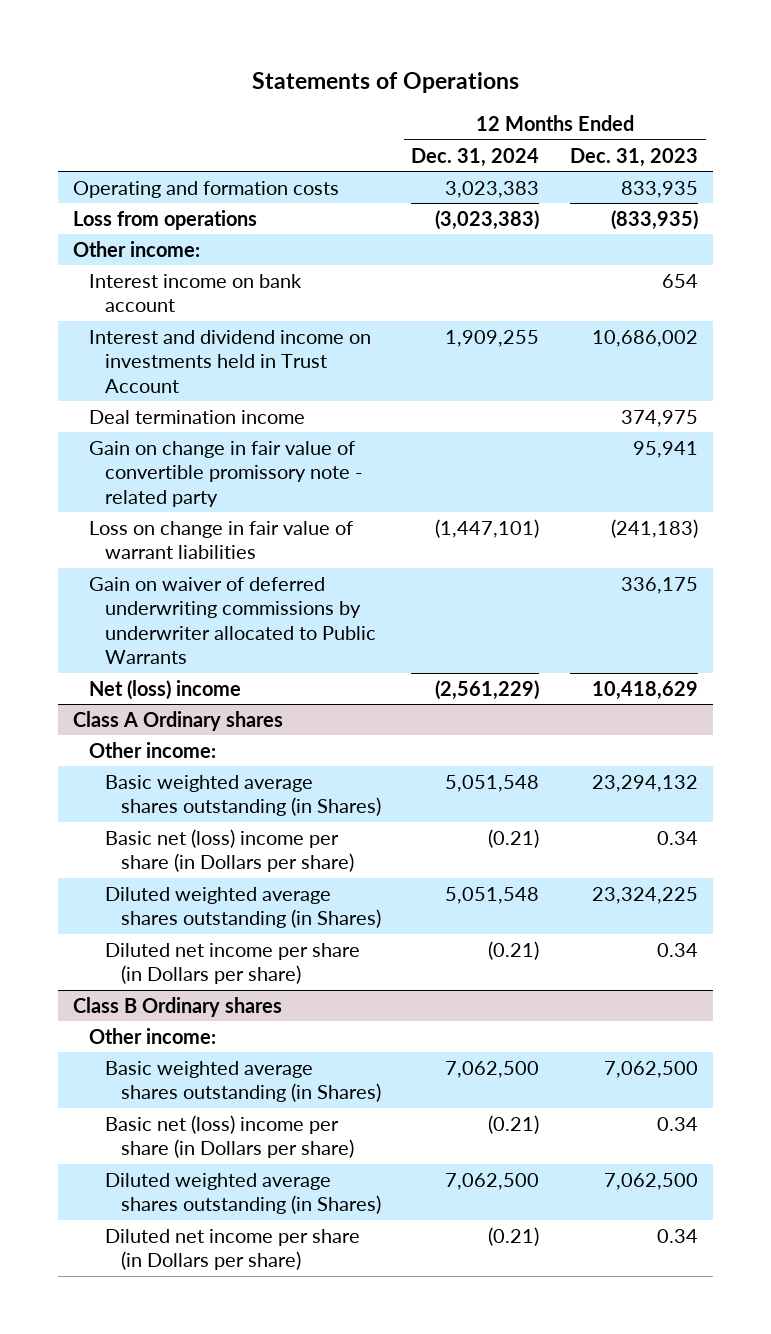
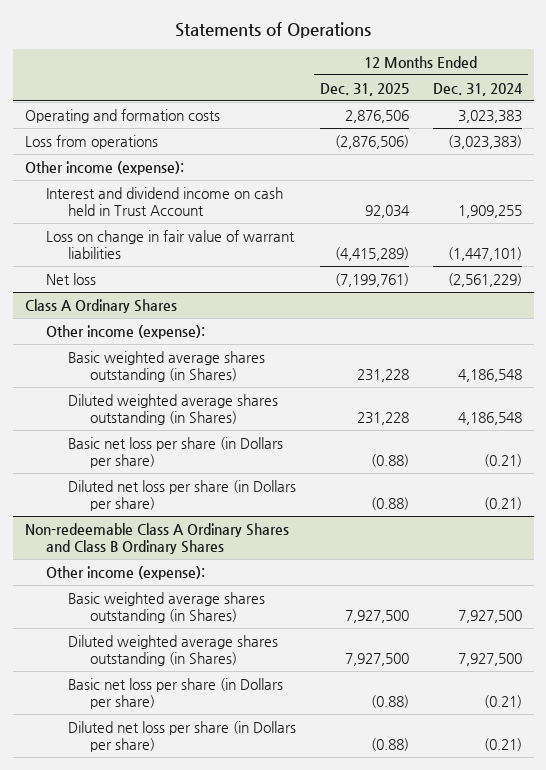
- | 12 Months Ended Dec. 31, 2024 | 12 Months Ended Dec. 31, 2023
+ | 12 Months Ended Dec. 31, 2025 | 12 Months Ended Dec. 31, 2024
- Other income:
- Interest income on bank account | | 654
- Interest and dividend income on investments held in Trust Account | 1,909,255 | 10,686,002
- Deal termination income | | 374,975
- Gain on change in fair value of convertible promissory note - related party | | 95,941
+ Other income (expense):
+ Interest and dividend income on cash held in Trust Account | 92,034 | 1,909,255
- Gain on waiver of deferred underwriting commissions by underwriter allocated to Public Warrants | | 336,175
- Net (loss) income | (2,561,229) | 10,418,629
- Class A Ordinary shares
- Other income:
- Basic weighted average shares outstanding (in Shares) | 5,051,548 | 23,294,132
- Basic net (loss) income per share (in Dollars per share) | (0.21) | 0.34
- Diluted weighted average shares outstanding (in Shares) | 5,051,548 | 23,324,225
- Diluted net income per share (in Dollars per share) | (0.21) | 0.34
- Class B Ordinary shares
- Other income:
- Basic weighted average shares outstanding (in Shares) | 7,062,500 | 7,062,500
- Basic net (loss) income per share (in Dollars per share) | (0.21) | 0.34
- Diluted weighted average shares outstanding (in Shares) | 7,062,500 | 7,062,500
- Diluted net income per share (in Dollars per share) | (0.21) | 0.34
+ Net loss | (7,199,761) | (2,561,229)
+ Class A Ordinary Shares
+ Other income (expense):
+ Basic weighted average shares outstanding (in Shares) | 231,228 | 4,186,548
+ Diluted weighted average shares outstanding (in Shares) | 231,228 | 4,186,548
+ Basic net loss per share (in Dollars per share) | (0.88) | (0.21)
+ Diluted net loss per share (in Dollars per share) | (0.88) | (0.21)
+ Non-redeemable Class A Ordinary Shares and Class B Ordinary Shares
+ Other income (expense):
+ Basic weighted average shares outstanding (in Shares) | 7,927,500 | 7,927,500
+ Diluted weighted average shares outstanding (in Shares) | 7,927,500 | 7,927,500
+ Basic net loss per share (in Dollars per share) | (0.88) | (0.21)
+ Diluted net loss per share (in Dollars per share) | (0.88) | (0.21)

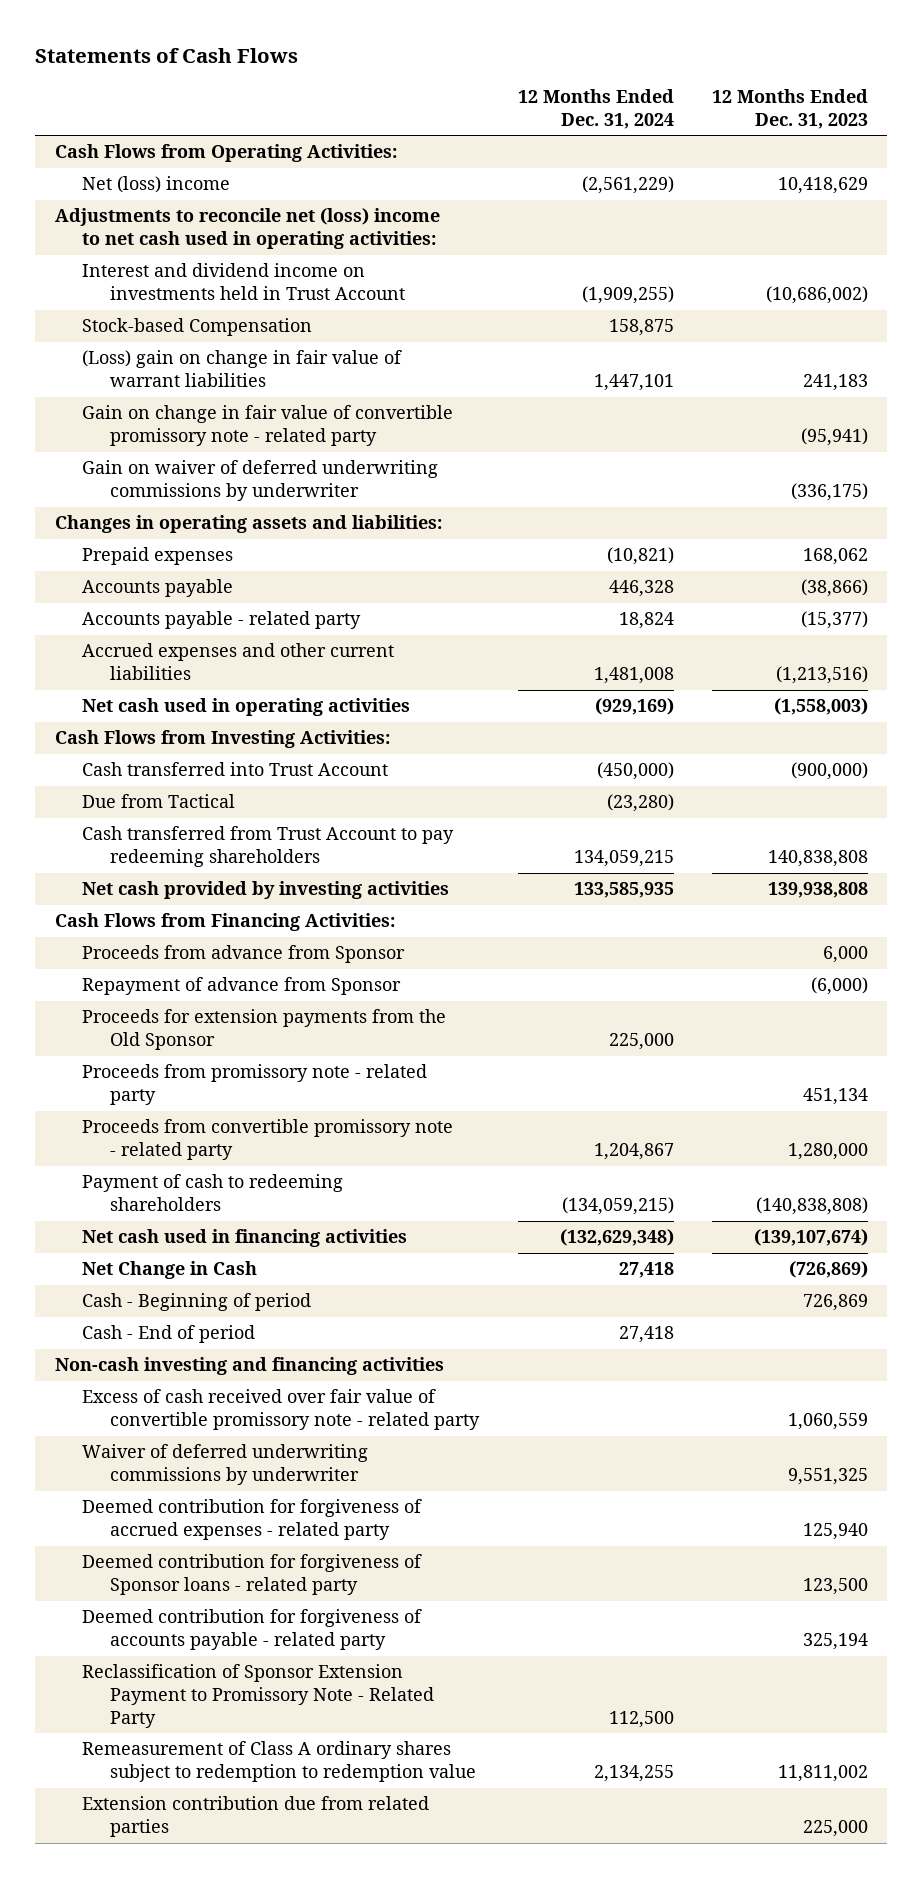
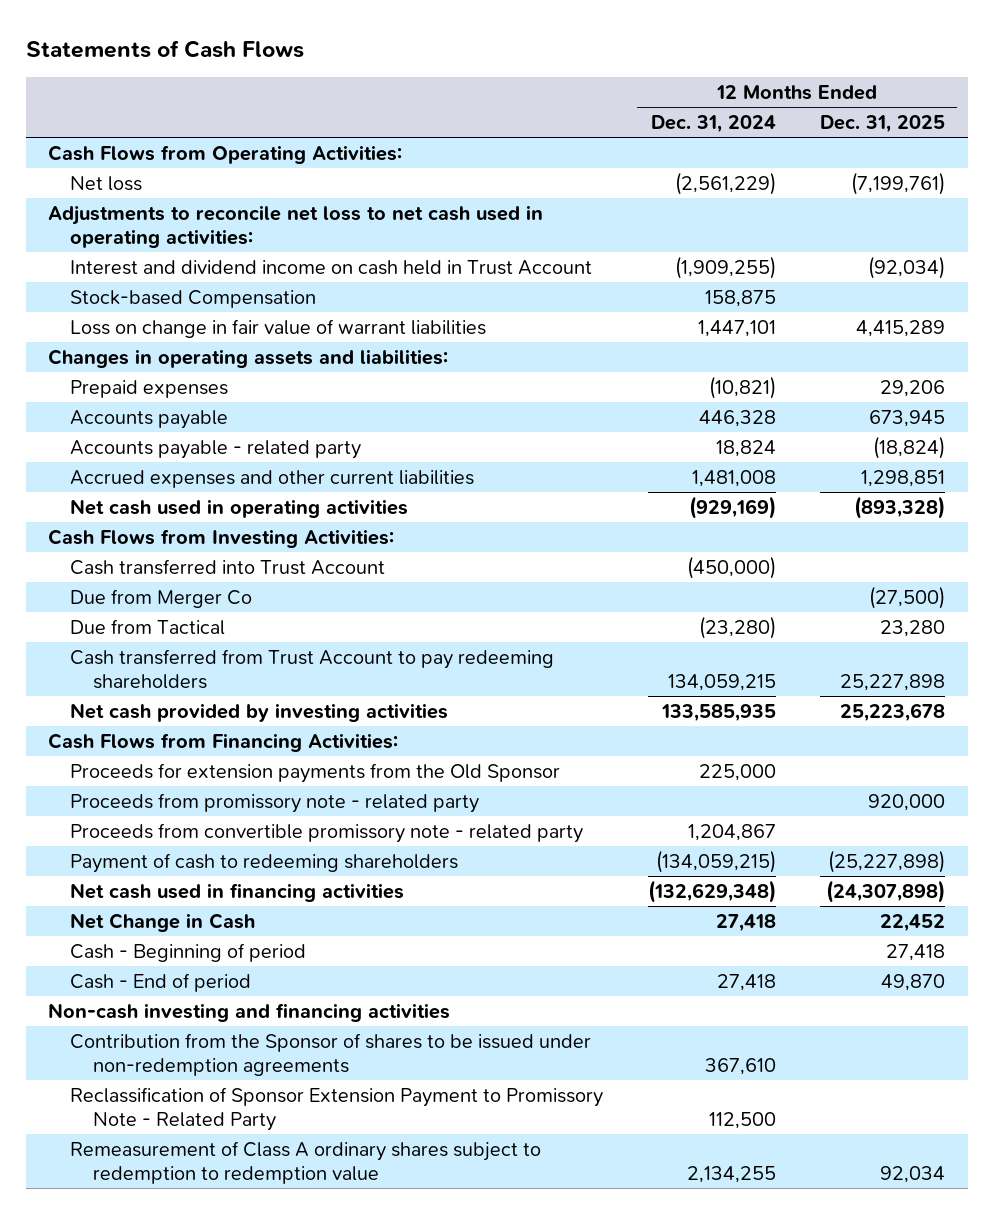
- | 12 Months Ended Dec. 31, 2024 | 12 Months Ended Dec. 31, 2023
+ | 12 Months Ended Dec. 31, 2024 | 12 Months Ended Dec. 31, 2025
- Net (loss) income | (2,561,229) | 10,418,629
- Adjustments to reconcile net (loss) income to net cash used in operating activities:
- Interest and dividend income on investments held in Trust Account | (1,909,255) | (10,686,002)
+ Net loss | (2,561,229) | (7,199,761)
+ Adjustments to reconcile net loss to net cash used in operating activities:
+ Interest and dividend income on cash held in Trust Account | (1,909,255) | (92,034)
- (Loss) gain on change in fair value of warrant liabilities | 1,447,101 | 241,183
- Gain on change in fair value of convertible promissory note - related party | | (95,941)
- Gain on waiver of deferred underwriting commissions by underwriter | | (336,175)
+ Loss on change in fair value of warrant liabilities | 1,447,101 | 4,415,289
+ Due from Merger Co | | (27,500)
- Proceeds from advance from Sponsor | | 6,000
- Repayment of advance from Sponsor | | (6,000)
- Excess of cash received over fair value of convertible promissory note - related party | | 1,060,559
- Waiver of deferred underwriting commissions by underwriter | | 9,551,325
- Deemed contribution for forgiveness of accrued expenses - related party | | 125,940
- Deemed contribution for forgiveness of Sponsor loans - related party | | 123,500
- Deemed contribution for forgiveness of accounts payable - related party | | 325,194
+ Contribution from the Sponsor of shares to be issued under non-redemption agreements | 367,610 |
- Extension contribution due from related parties | | 225,000

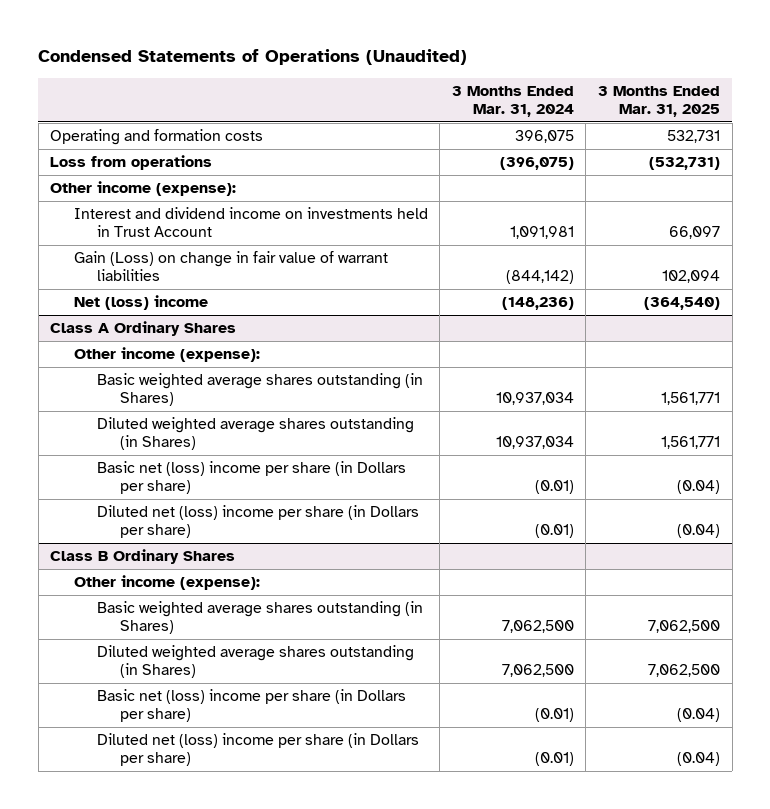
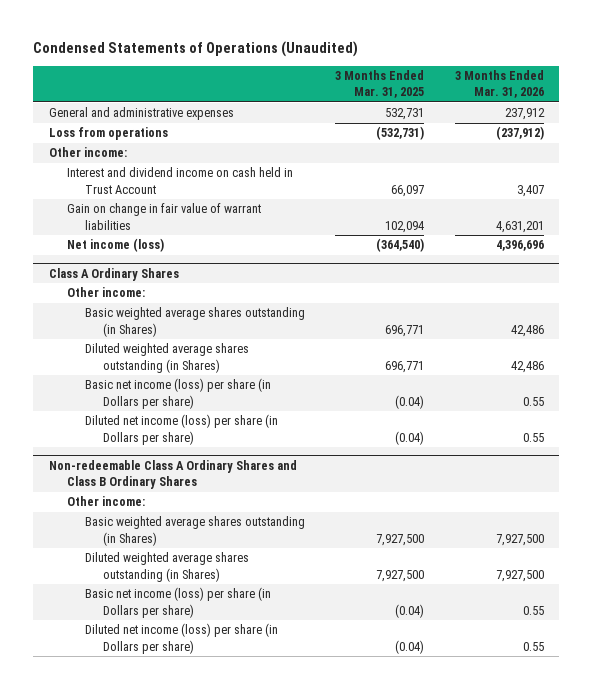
- | 3 Months Ended Mar. 31, 2024 | 3 Months Ended Mar. 31, 2025
+ | 3 Months Ended Mar. 31, 2025 | 3 Months Ended Mar. 31, 2026
- Operating and formation costs | 396,075 | 532,731
+ General and administrative expenses | 532,731 | 237,912
- Other income (expense):
- Interest and dividend income on investments held in Trust Account | 1,091,981 | 66,097
- Gain (Loss) on change in fair value of warrant liabilities | (844,142) | 102,094
- Net (loss) income | (148,236) | (364,540)
+ Other income:
+ Interest and dividend income on cash held in Trust Account | 66,097 | 3,407
+ Gain on change in fair value of warrant liabilities | 102,094 | 4,631,201
+ Net income (loss) | (364,540) | 4,396,696
@ Class A Ordinary Shares
- Other income (expense):
- Basic weighted average shares outstanding (in Shares) | 10,937,034 | 1,561,771
- Diluted weighted average shares outstanding (in Shares) | 10,937,034 | 1,561,771
- Basic net (loss) income per share (in Dollars per share) | (0.01) | (0.04)
- Diluted net (loss) income per share (in Dollars per share) | (0.01) | (0.04)
- Class B Ordinary Shares
- Other income (expense):
- Basic weighted average shares outstanding (in Shares) | 7,062,500 | 7,062,500
- Diluted weighted average shares outstanding (in Shares) | 7,062,500 | 7,062,500
- Basic net (loss) income per share (in Dollars per share) | (0.01) | (0.04)
- Diluted net (loss) income per share (in Dollars per share) | (0.01) | (0.04)
@ Class A Ordinary Shares
+ Other income:
+ Basic weighted average shares outstanding (in Shares) | 696,771 | 42,486
+ Diluted weighted average shares outstanding (in Shares) | 696,771 | 42,486
+ Basic net income (loss) per share (in Dollars per share) | (0.04) | 0.55
+ Diluted net income (loss) per share (in Dollars per share) | (0.04) | 0.55
+ Non-redeemable Class A Ordinary Shares and Class B Ordinary Shares
+ Other income:
+ Basic weighted average shares outstanding (in Shares) | 7,927,500 | 7,927,500
+ Diluted weighted average shares outstanding (in Shares) | 7,927,500 | 7,927,500
+ Basic net income (loss) per share (in Dollars per share) | (0.04) | 0.55
+ Diluted net income (loss) per share (in Dollars per share) | (0.04) | 0.55

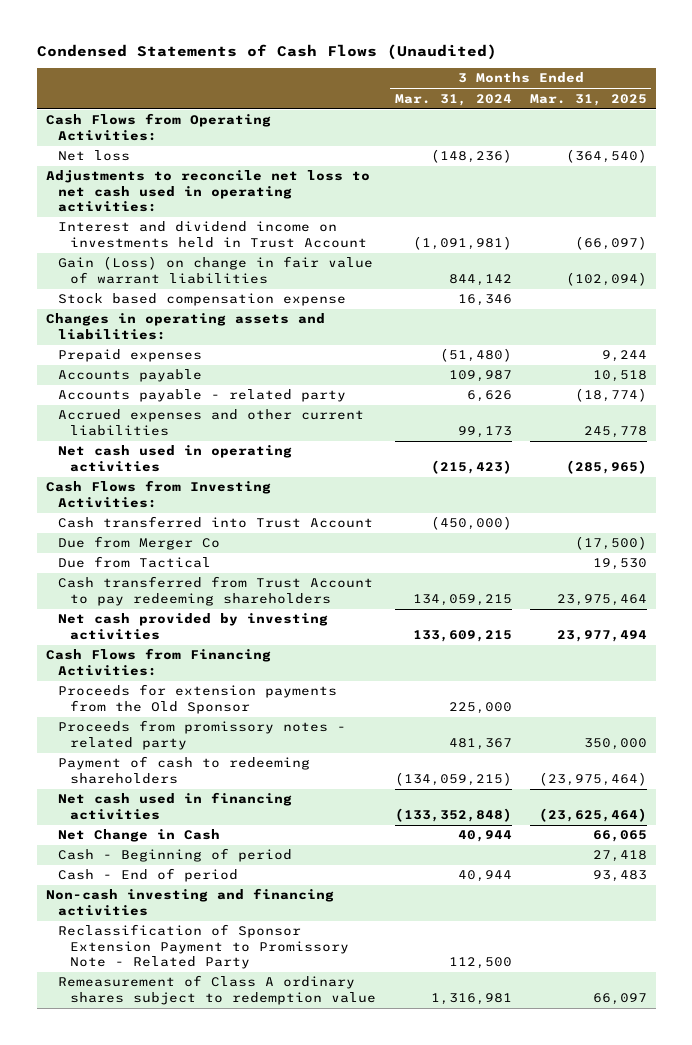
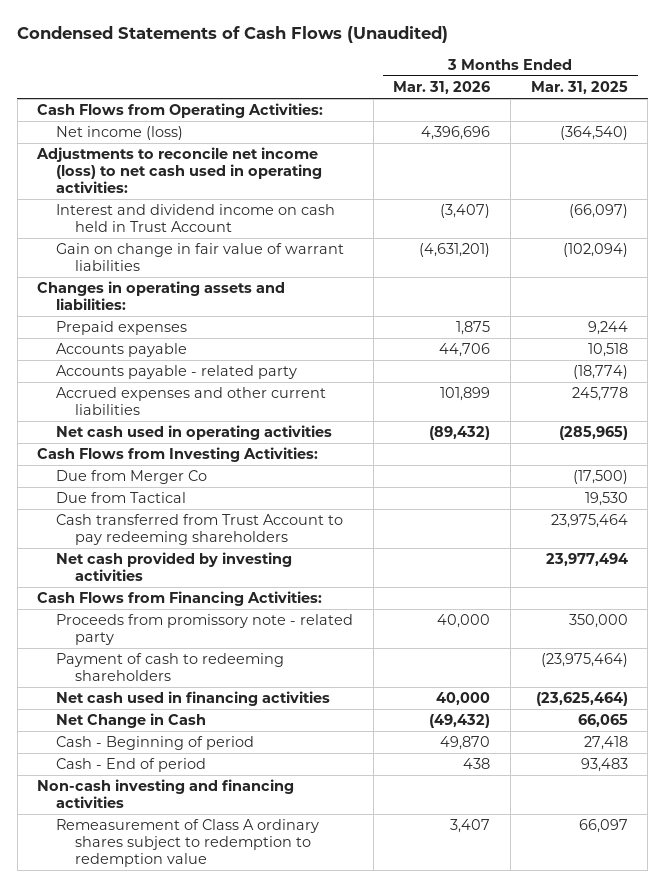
- | 3 Months Ended Mar. 31, 2024 | 3 Months Ended Mar. 31, 2025
+ | 3 Months Ended Mar. 31, 2026 | 3 Months Ended Mar. 31, 2025
- Net loss | (148,236) | (364,540)
- Adjustments to reconcile net loss to net cash used in operating activities:
- Interest and dividend income on investments held in Trust Account | (1,091,981) | (66,097)
- Gain (Loss) on change in fair value of warrant liabilities | 844,142 | (102,094)
- Stock based compensation expense | 16,346 |
+ Net income (loss) | 4,396,696 | (364,540)
+ Adjustments to reconcile net income (loss) to net cash used in operating activities:
+ Interest and dividend income on cash held in Trust Account | (3,407) | (66,097)
+ Gain on change in fair value of warrant liabilities | (4,631,201) | (102,094)
- Cash transferred into Trust Account | (450,000) |
- Proceeds for extension payments from the Old Sponsor | 225,000 |
- Proceeds from promissory notes - related party | 481,367 | 350,000
+ Proceeds from promissory note - related party | 40,000 | 350,000
- Reclassification of Sponsor Extension Payment to Promissory Note - Related Party | 112,500 |
- Remeasurement of Class A ordinary shares subject to redemption value | 1,316,981 | 66,097
+ Remeasurement of Class A ordinary shares subject to redemption to redemption value | 3,407 | 66,097

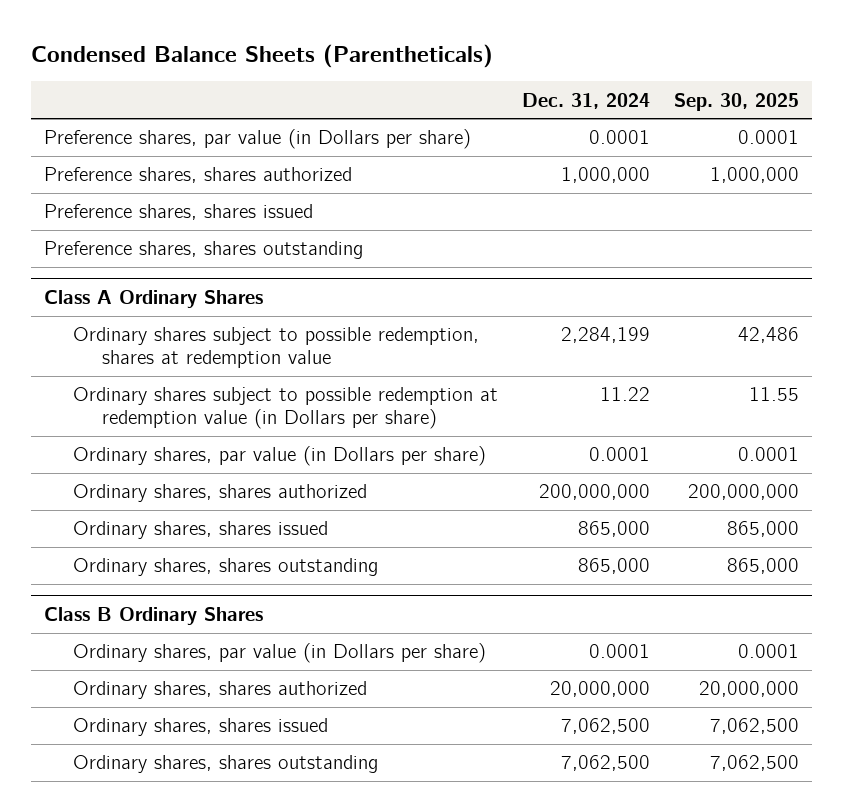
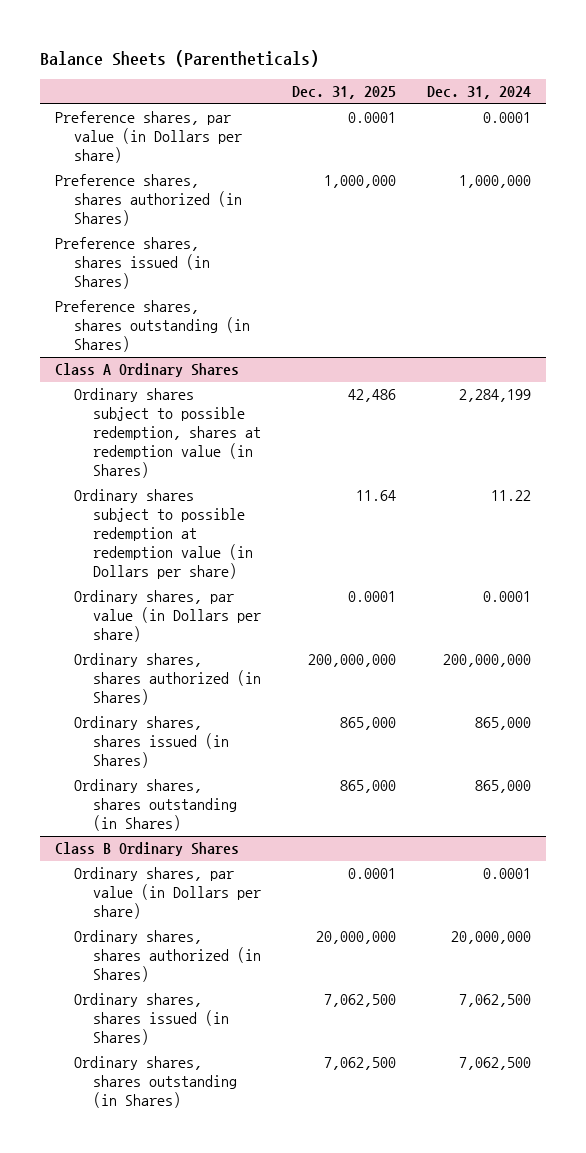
- Condensed Balance Sheets (Parentheticals)
+ Balance Sheets (Parentheticals)
- | Dec. 31, 2024 | Sep. 30, 2025
+ | Dec. 31, 2025 | Dec. 31, 2024
- Preference shares, shares authorized | 1,000,000 | 1,000,000
- Preference shares, shares issued
- Preference shares, shares outstanding
+ Preference shares, shares authorized (in Shares) | 1,000,000 | 1,000,000
+ Preference shares, shares issued (in Shares)
+ Preference shares, shares outstanding (in Shares)
@ Class A Ordinary Shares
- Ordinary shares subject to possible redemption, shares at redemption value | 2,284,199 | 42,486
+ Ordinary shares subject to possible redemption, shares at redemption value (in Shares) | 42,486 | 2,284,199
- Ordinary shares, shares authorized | 200,000,000 | 200,000,000
- Ordinary shares, shares issued | 865,000 | 865,000
- Ordinary shares, shares outstanding | 865,000 | 865,000
+ Ordinary shares, shares authorized (in Shares) | 200,000,000 | 200,000,000
+ Ordinary shares, shares issued (in Shares) | 865,000 | 865,000
+ Ordinary shares, shares outstanding (in Shares) | 865,000 | 865,000
@ Class B Ordinary Shares
- Ordinary shares, shares authorized | 20,000,000 | 20,000,000
- Ordinary shares, shares issued | 7,062,500 | 7,062,500
- Ordinary shares, shares outstanding | 7,062,500 | 7,062,500
+ Ordinary shares, shares authorized (in Shares) | 20,000,000 | 20,000,000
+ Ordinary shares, shares issued (in Shares) | 7,062,500 | 7,062,500
+ Ordinary shares, shares outstanding (in Shares) | 7,062,500 | 7,062,500

